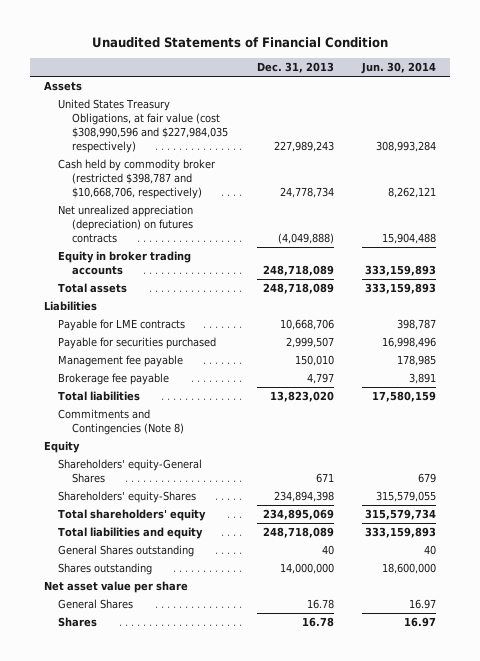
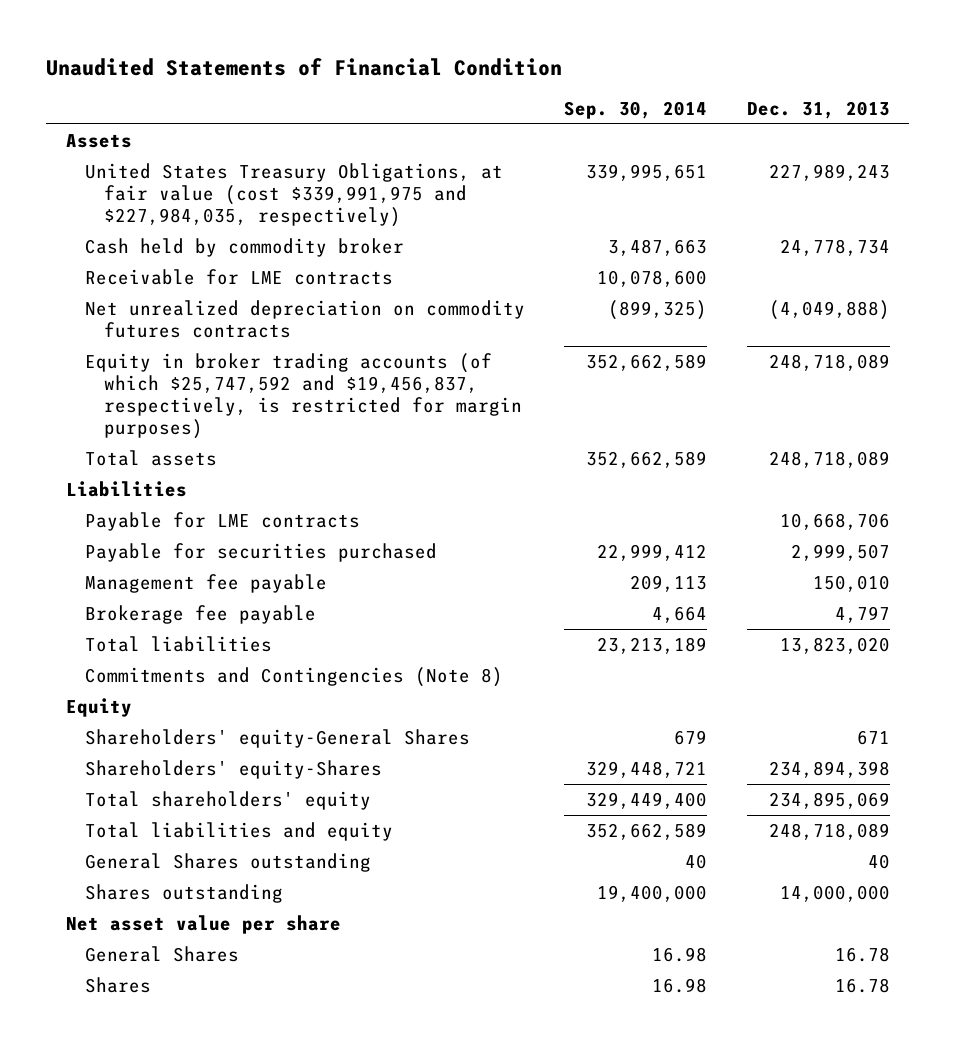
- | Dec. 31, 2013 | Jun. 30, 2014
+ | Sep. 30, 2014 | Dec. 31, 2013
- United States Treasury Obligations, at fair value (cost $308,990,596 and $227,984,035 respectively) | 227,989,243 | 308,993,284
- Cash held by commodity broker (restricted $398,787 and $10,668,706, respectively) | 24,778,734 | 8,262,121
- Net unrealized appreciation (depreciation) on futures contracts | (4,049,888) | 15,904,488
- Equity in broker trading accounts | 248,718,089 | 333,159,893
+ United States Treasury Obligations, at fair value (cost $339,991,975 and $227,984,035, respectively) | 339,995,651 | 227,989,243
+ Cash held by commodity broker | 3,487,663 | 24,778,734
+ Receivable for LME contracts | 10,078,600 |
+ Net unrealized depreciation on commodity futures contracts | (899,325) | (4,049,888)
+ Equity in broker trading accounts (of which $25,747,592 and $19,456,837, respectively, is restricted for margin purposes) | 352,662,589 | 248,718,089

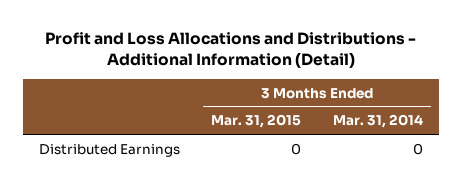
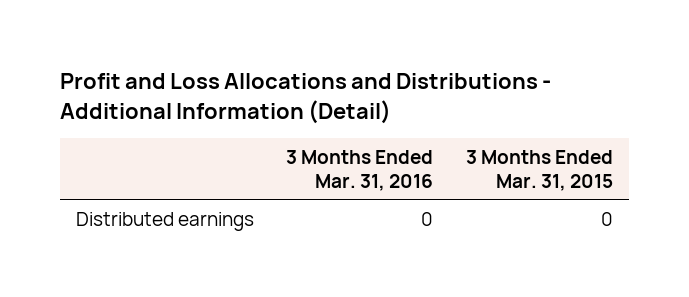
- | 3 Months Ended Mar. 31, 2015 | 3 Months Ended Mar. 31, 2014
+ | 3 Months Ended Mar. 31, 2016 | 3 Months Ended Mar. 31, 2015
- Distributed Earnings | 0 | 0
+ Distributed earnings | 0 | 0

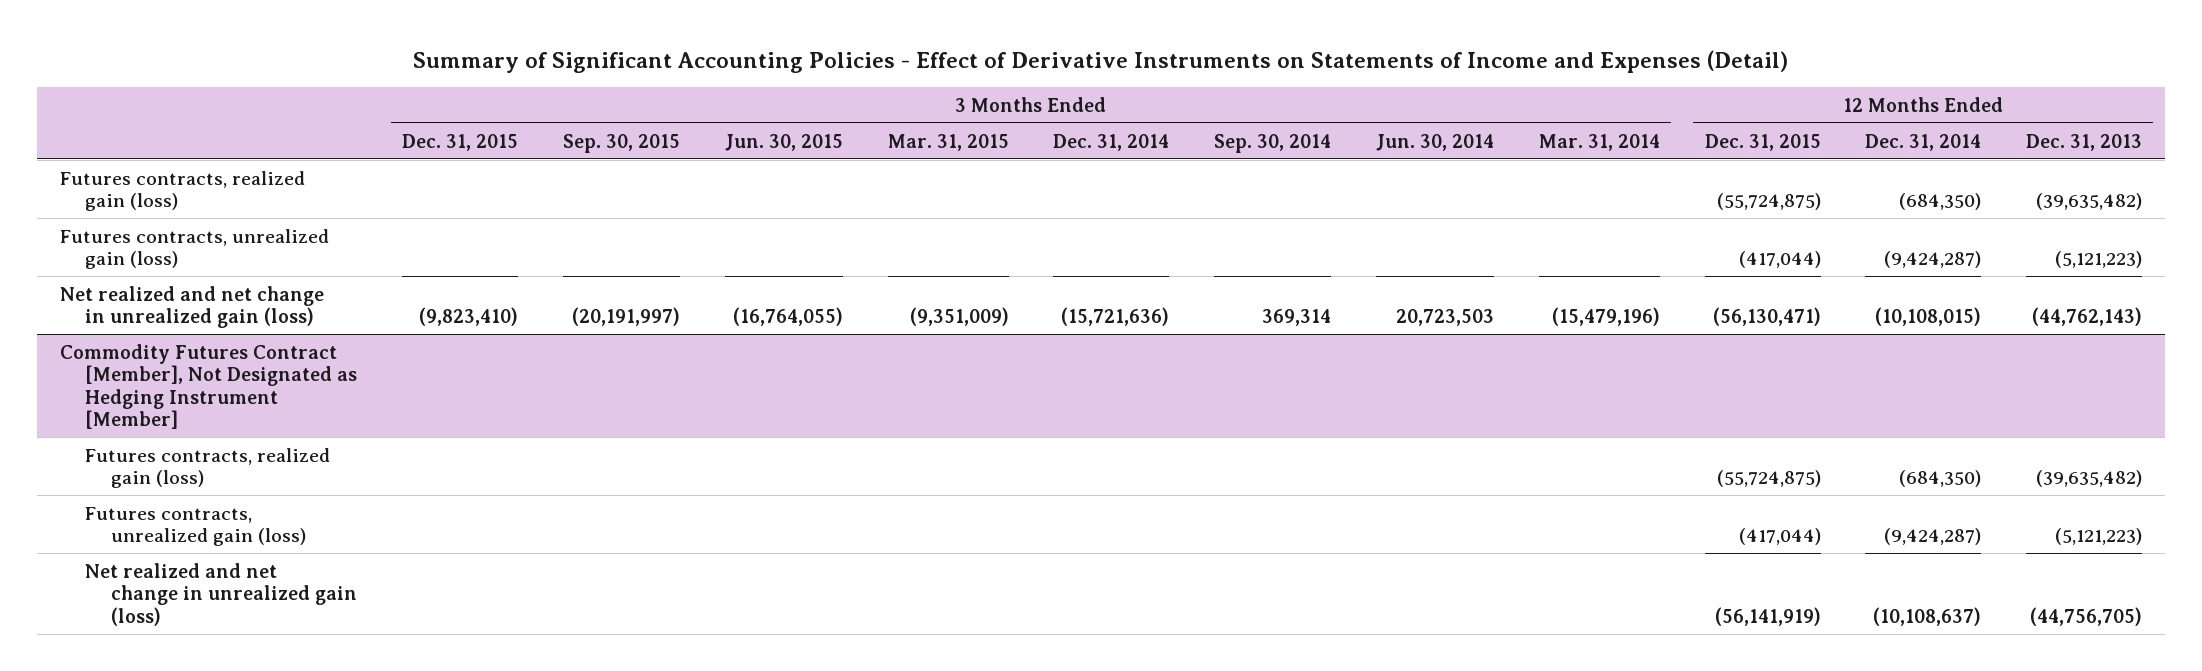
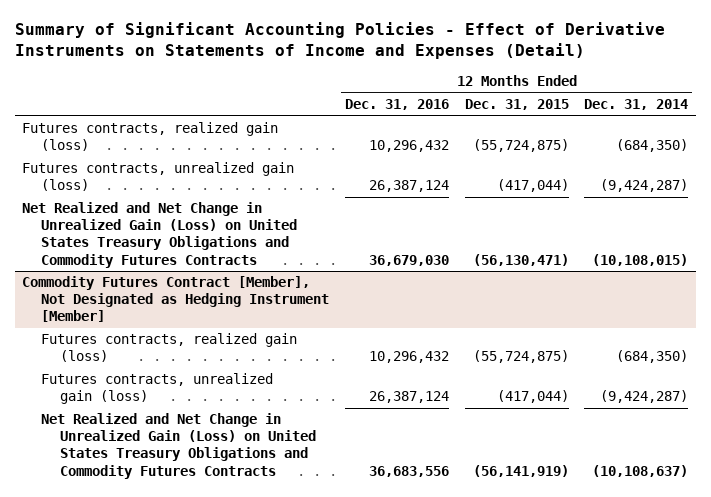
- | 3 Months Ended Dec. 31, 2015 | 3 Months Ended Sep. 30, 2015 | 3 Months Ended Jun. 30, 2015 | 3 Months Ended Mar. 31, 2015 | 3 Months Ended Dec. 31, 2014 | 3 Months Ended Sep. 30, 2014 | 3 Months Ended Jun. 30, 2014 | 3 Months Ended Mar. 31, 2014 | 12 Months Ended Dec. 31, 2015 | 12 Months Ended Dec. 31, 2014 | 12 Months Ended Dec. 31, 2013
+ | 12 Months Ended Dec. 31, 2016 | 12 Months Ended Dec. 31, 2015 | 12 Months Ended Dec. 31, 2014
- Net realized and net change in unrealized gain (loss) | (9,823,410) | (20,191,997) | (16,764,055) | (9,351,009) | (15,721,636) | 369,314 | 20,723,503 | (15,479,196) | (56,130,471) | (10,108,015) | (44,762,143)
+ Net Realized and Net Change in Unrealized Gain (Loss) on United States Treasury Obligations and Commodity Futures Contracts | 36,679,030 | (56,130,471) | (10,108,015)
@ Commodity Futures Contract [Member], Not Designated as Hedging Instrument [Member]
- Net realized and net change in unrealized gain (loss) | | | | | | | | | (56,141,919) | (10,108,637) | (44,756,705)
+ Net Realized and Net Change in Unrealized Gain (Loss) on United States Treasury Obligations and Commodity Futures Contracts | 36,683,556 | (56,141,919) | (10,108,637)

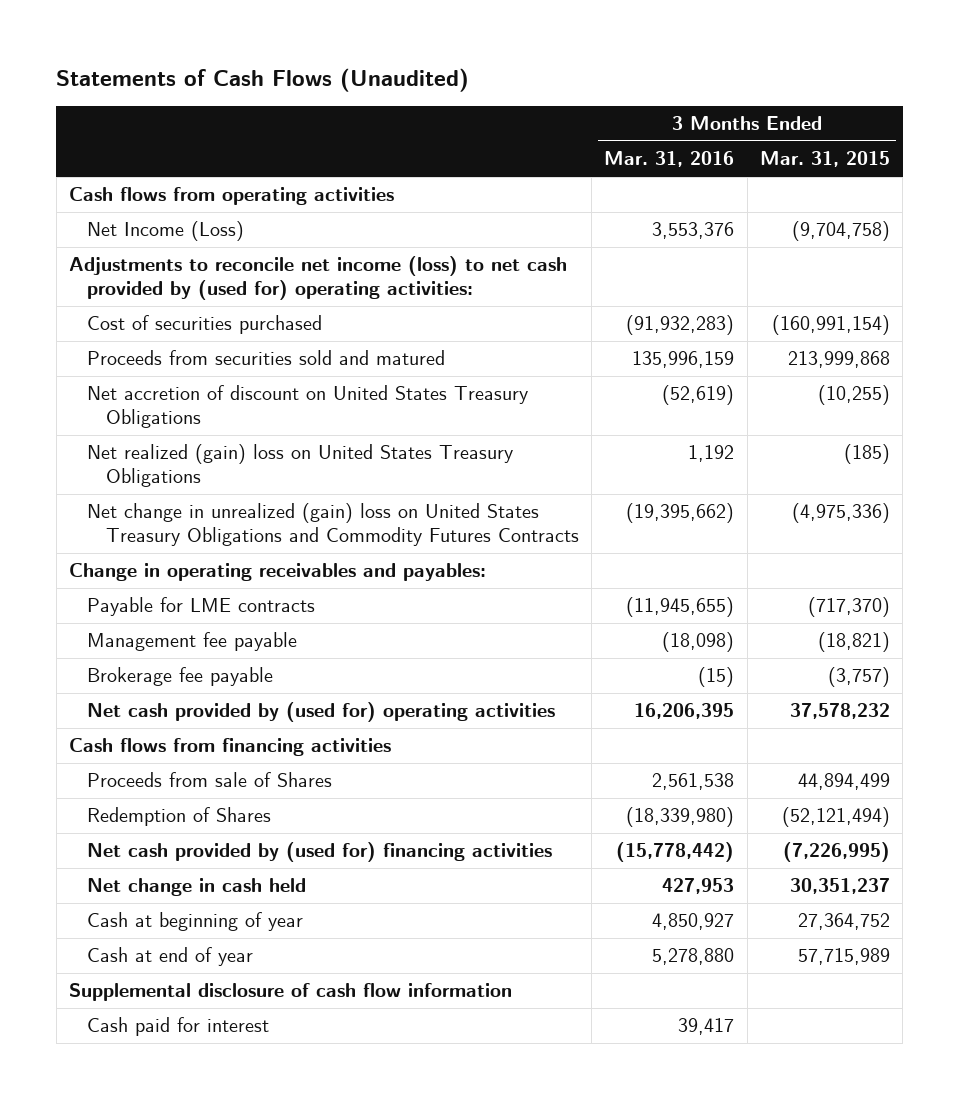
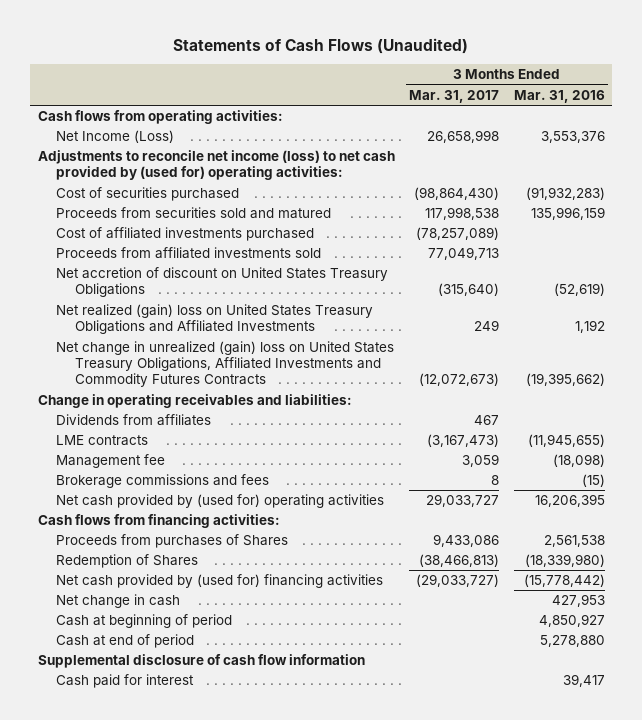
- | 3 Months Ended Mar. 31, 2016 | 3 Months Ended Mar. 31, 2015
+ | 3 Months Ended Mar. 31, 2017 | 3 Months Ended Mar. 31, 2016
- Cash flows from operating activities
+ Cash flows from operating activities:
+ Cost of affiliated investments purchased | (78,257,089) |
+ Proceeds from affiliated investments sold | 77,049,713 |
- Net realized (gain) loss on United States Treasury Obligations | 1,192 | (185)
- Net change in unrealized (gain) loss on United States Treasury Obligations and Commodity Futures Contracts | (19,395,662) | (4,975,336)
- Change in operating receivables and payables:
- Payable for LME contracts | (11,945,655) | (717,370)
- Management fee payable | (18,098) | (18,821)
- Brokerage fee payable | (15) | (3,757)
+ Net realized (gain) loss on United States Treasury Obligations and Affiliated Investments | 249 | 1,192
+ Net change in unrealized (gain) loss on United States Treasury Obligations, Affiliated Investments and Commodity Futures Contracts | (12,072,673) | (19,395,662)
+ Change in operating receivables and liabilities:
+ Dividends from affiliates | 467 |
+ LME contracts | (3,167,473) | (11,945,655)
+ Management fee | 3,059 | (18,098)
+ Brokerage commissions and fees | 8 | (15)
- Cash flows from financing activities
- Proceeds from sale of Shares | 2,561,538 | 44,894,499
+ Cash flows from financing activities:
+ Proceeds from purchases of Shares | 9,433,086 | 2,561,538
- Net change in cash held | 427,953 | 30,351,237
- Cash at beginning of year | 4,850,927 | 27,364,752
- Cash at end of year | 5,278,880 | 57,715,989
+ Net change in cash | | 427,953
+ Cash at beginning of period | | 4,850,927
+ Cash at end of period | | 5,278,880

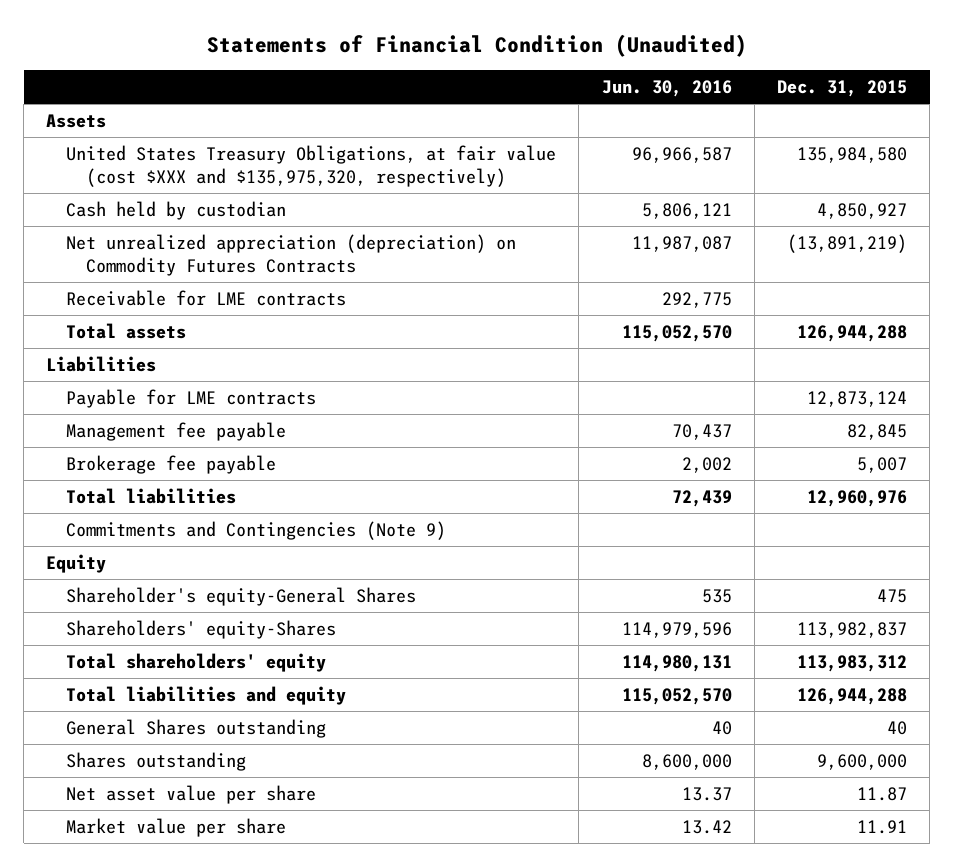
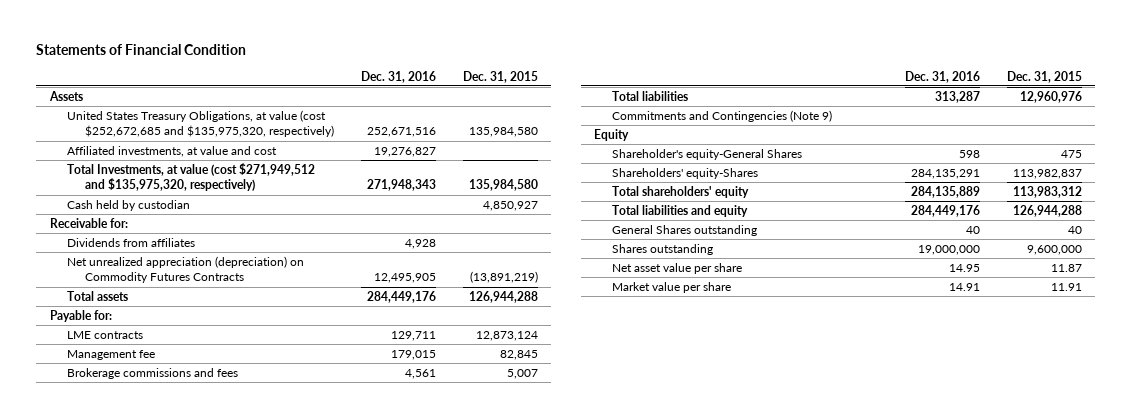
- Statements of Financial Condition (Unaudited)
+ Statements of Financial Condition
- | Jun. 30, 2016 | Dec. 31, 2015
+ | Dec. 31, 2016 | Dec. 31, 2015
- United States Treasury Obligations, at fair value (cost $XXX and $135,975,320, respectively) | 96,966,587 | 135,984,580
+ United States Treasury Obligations, at value (cost $252,672,685 and $135,975,320, respectively) | 252,671,516 | 135,984,580
+ Affiliated investments, at value and cost | 19,276,827 |
+ Total Investments, at value (cost $271,949,512 and $135,975,320, respectively) | 271,948,343 | 135,984,580
+ Receivable for:
+ Dividends from affiliates | 4,928 |
- Receivable for LME contracts | 292,775 |
- Liabilities
- Payable for LME contracts | | 12,873,124
- Management fee payable | 70,437 | 82,845
- Brokerage fee payable | 2,002 | 5,007
+ Payable for:
+ LME contracts | 129,711 | 12,873,124
+ Management fee | 179,015 | 82,845
+ Brokerage commissions and fees | 4,561 | 5,007

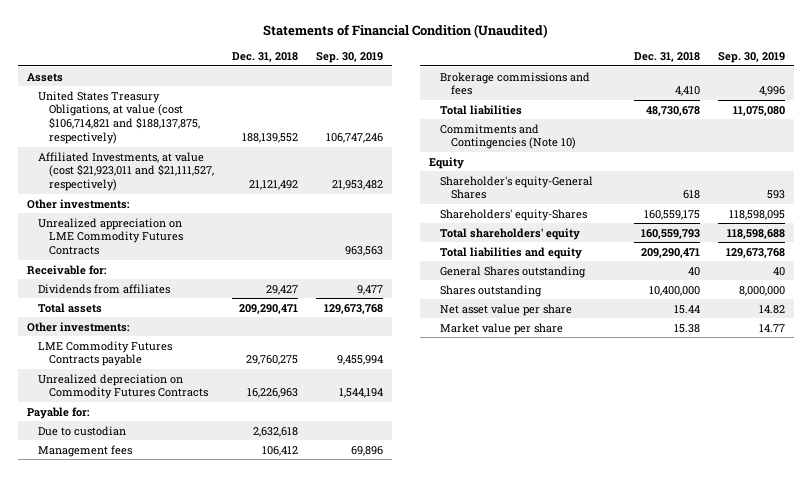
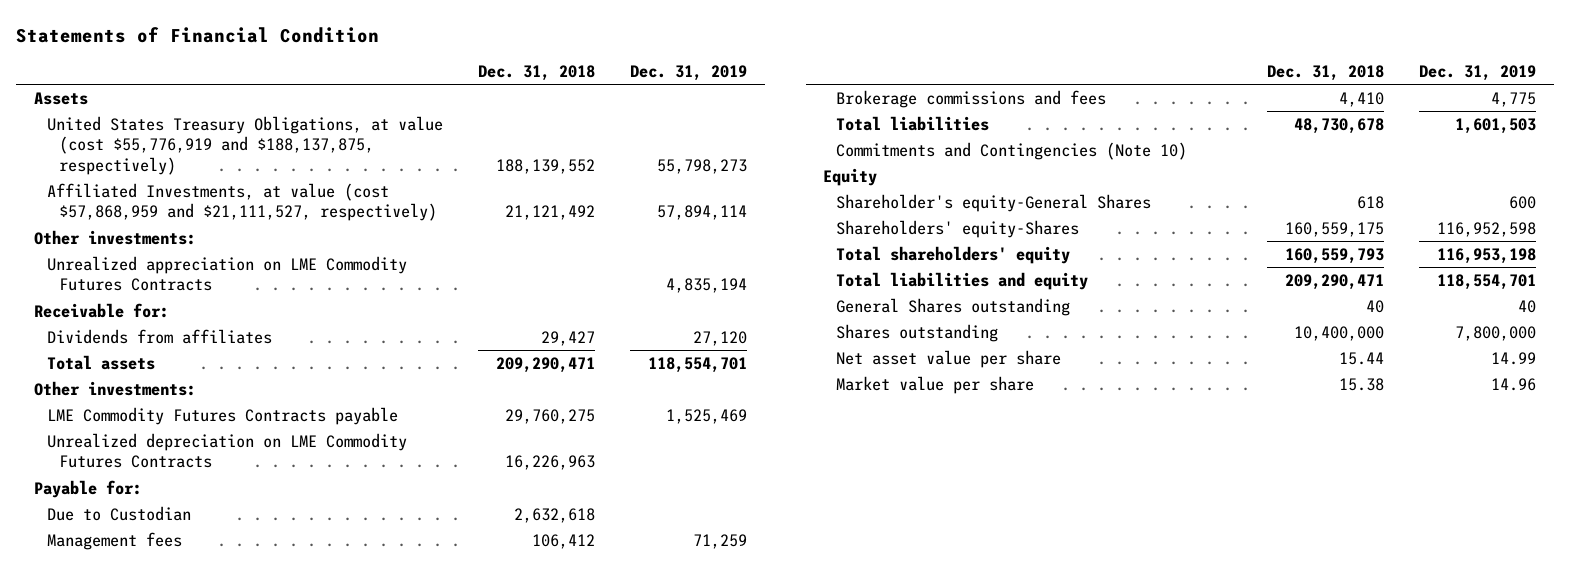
- Statements of Financial Condition (Unaudited)
+ Statements of Financial Condition
- | Dec. 31, 2018 | Sep. 30, 2019
+ | Dec. 31, 2018 | Dec. 31, 2019
- United States Treasury Obligations, at value (cost $106,714,821 and $188,137,875, respectively) | 188,139,552 | 106,747,246
- Affiliated Investments, at value (cost $21,923,011 and $21,111,527, respectively) | 21,121,492 | 21,953,482
+ United States Treasury Obligations, at value (cost $55,776,919 and $188,137,875, respectively) | 188,139,552 | 55,798,273
+ Affiliated Investments, at value (cost $57,868,959 and $21,111,527, respectively) | 21,121,492 | 57,894,114
- Unrealized depreciation on Commodity Futures Contracts | 16,226,963 | 1,544,194
+ Unrealized depreciation on LME Commodity Futures Contracts | 16,226,963 |
- Due to custodian | 2,632,618 |
+ Due to Custodian | 2,632,618 |

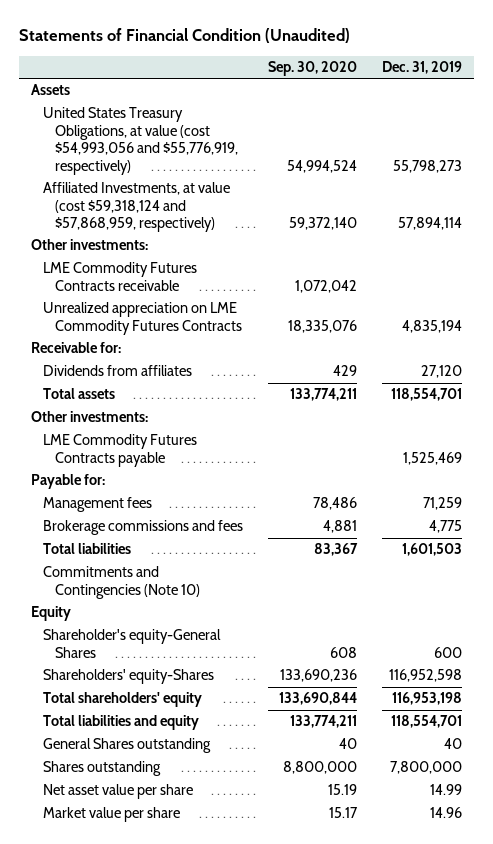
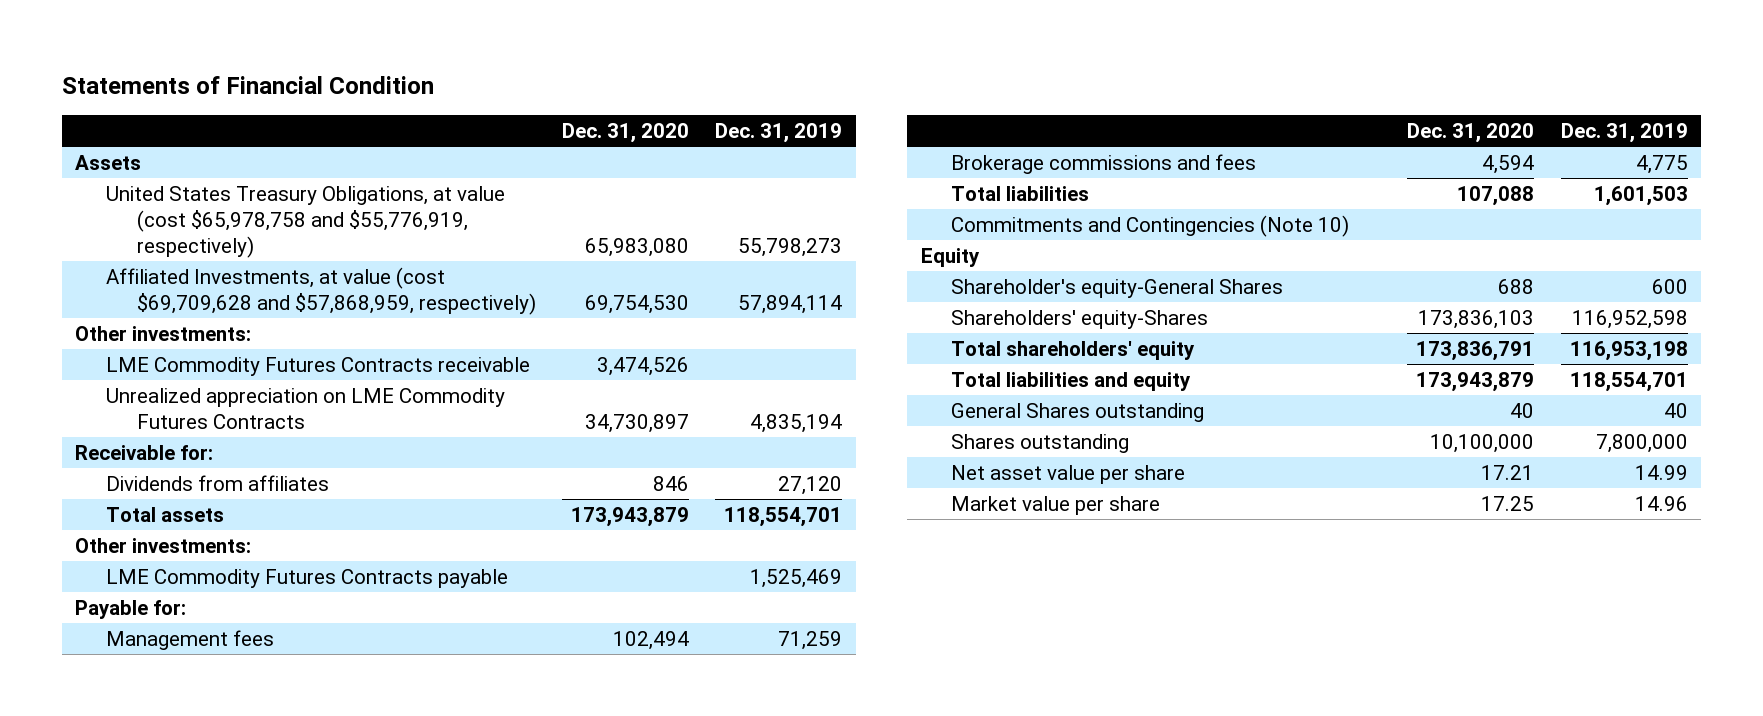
- Statements of Financial Condition (Unaudited)
+ Statements of Financial Condition
- | Sep. 30, 2020 | Dec. 31, 2019
+ | Dec. 31, 2020 | Dec. 31, 2019
- United States Treasury Obligations, at value (cost $54,993,056 and $55,776,919, respectively) | 54,994,524 | 55,798,273
- Affiliated Investments, at value (cost $59,318,124 and $57,868,959, respectively) | 59,372,140 | 57,894,114
+ United States Treasury Obligations, at value (cost $65,978,758 and $55,776,919, respectively) | 65,983,080 | 55,798,273
+ Affiliated Investments, at value (cost $69,709,628 and $57,868,959, respectively) | 69,754,530 | 57,894,114

